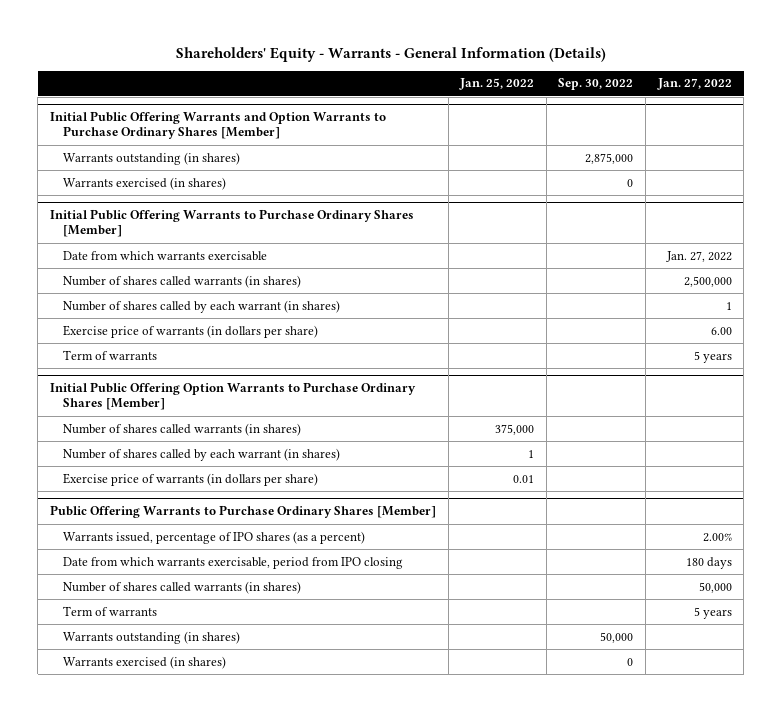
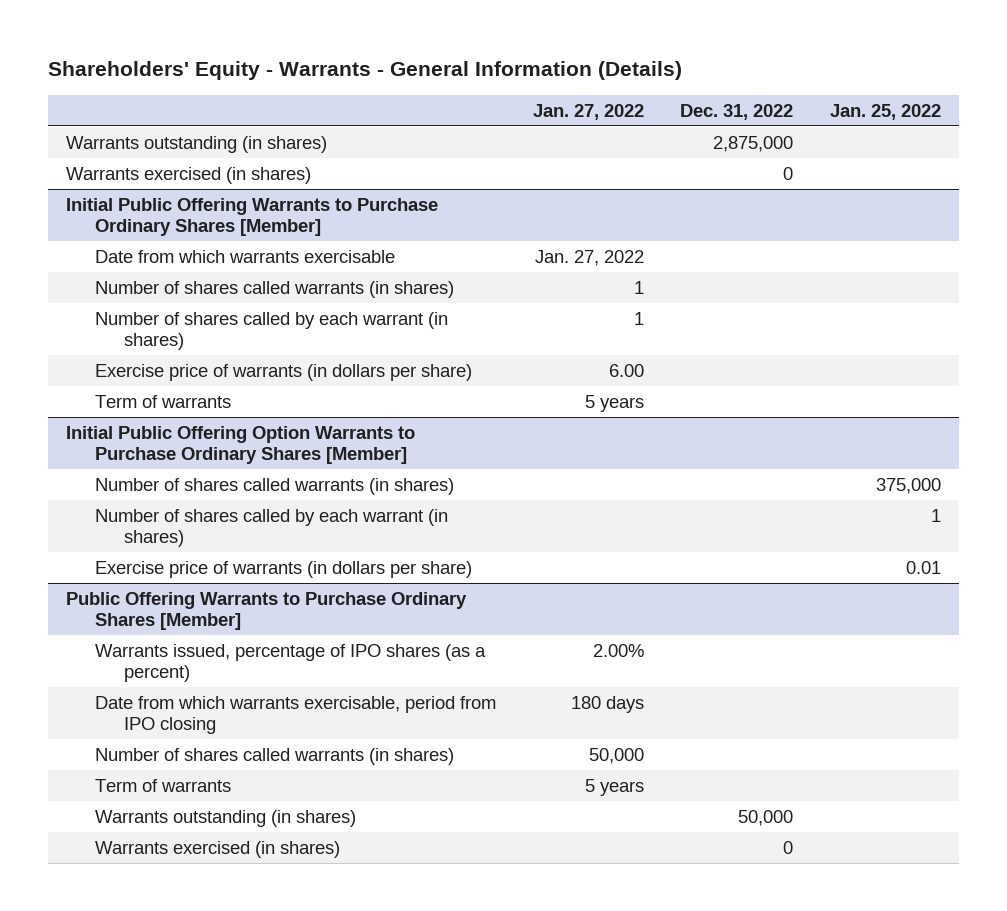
- | Jan. 25, 2022 | Sep. 30, 2022 | Jan. 27, 2022
+ | Jan. 27, 2022 | Dec. 31, 2022 | Jan. 25, 2022
- Initial Public Offering Warrants and Option Warrants to Purchase Ordinary Shares [Member]
- Warrants outstanding (in shares) | | 2,875,000 |
- Warrants exercised (in shares) | | 0 |
+ Warrants outstanding (in shares) | | 2,875,000 |
+ Warrants exercised (in shares) | | 0 |
@ Initial Public Offering Warrants to Purchase Ordinary Shares [Member]
- Number of shares called warrants (in shares) | | | 2,500,000
+ Number of shares called warrants (in shares) | 1 | |

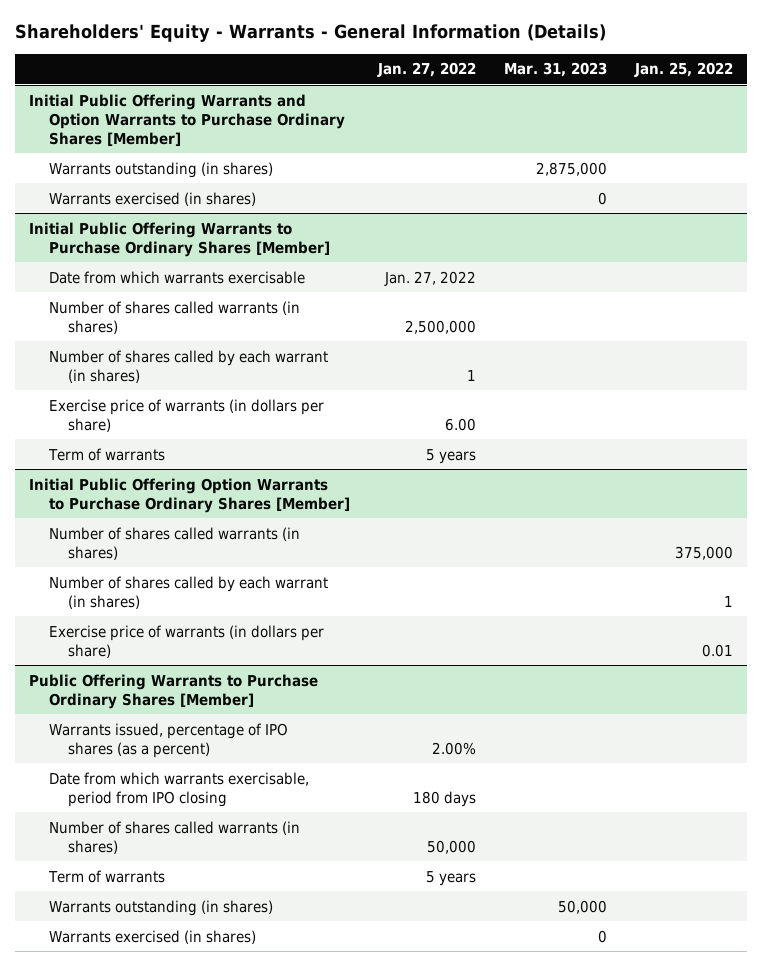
- | Jan. 27, 2022 | Dec. 31, 2022 | Jan. 25, 2022
+ | Jan. 27, 2022 | Mar. 31, 2023 | Jan. 25, 2022
- Warrants outstanding (in shares) | | 2,875,000 |
- Warrants exercised (in shares) | | 0 |
+ Initial Public Offering Warrants and Option Warrants to Purchase Ordinary Shares [Member]
+ Warrants outstanding (in shares) | | 2,875,000 |
+ Warrants exercised (in shares) | | 0 |
@ Initial Public Offering Warrants to Purchase Ordinary Shares [Member]
- Number of shares called warrants (in shares) | 1 | |
+ Number of shares called warrants (in shares) | 2,500,000 | |

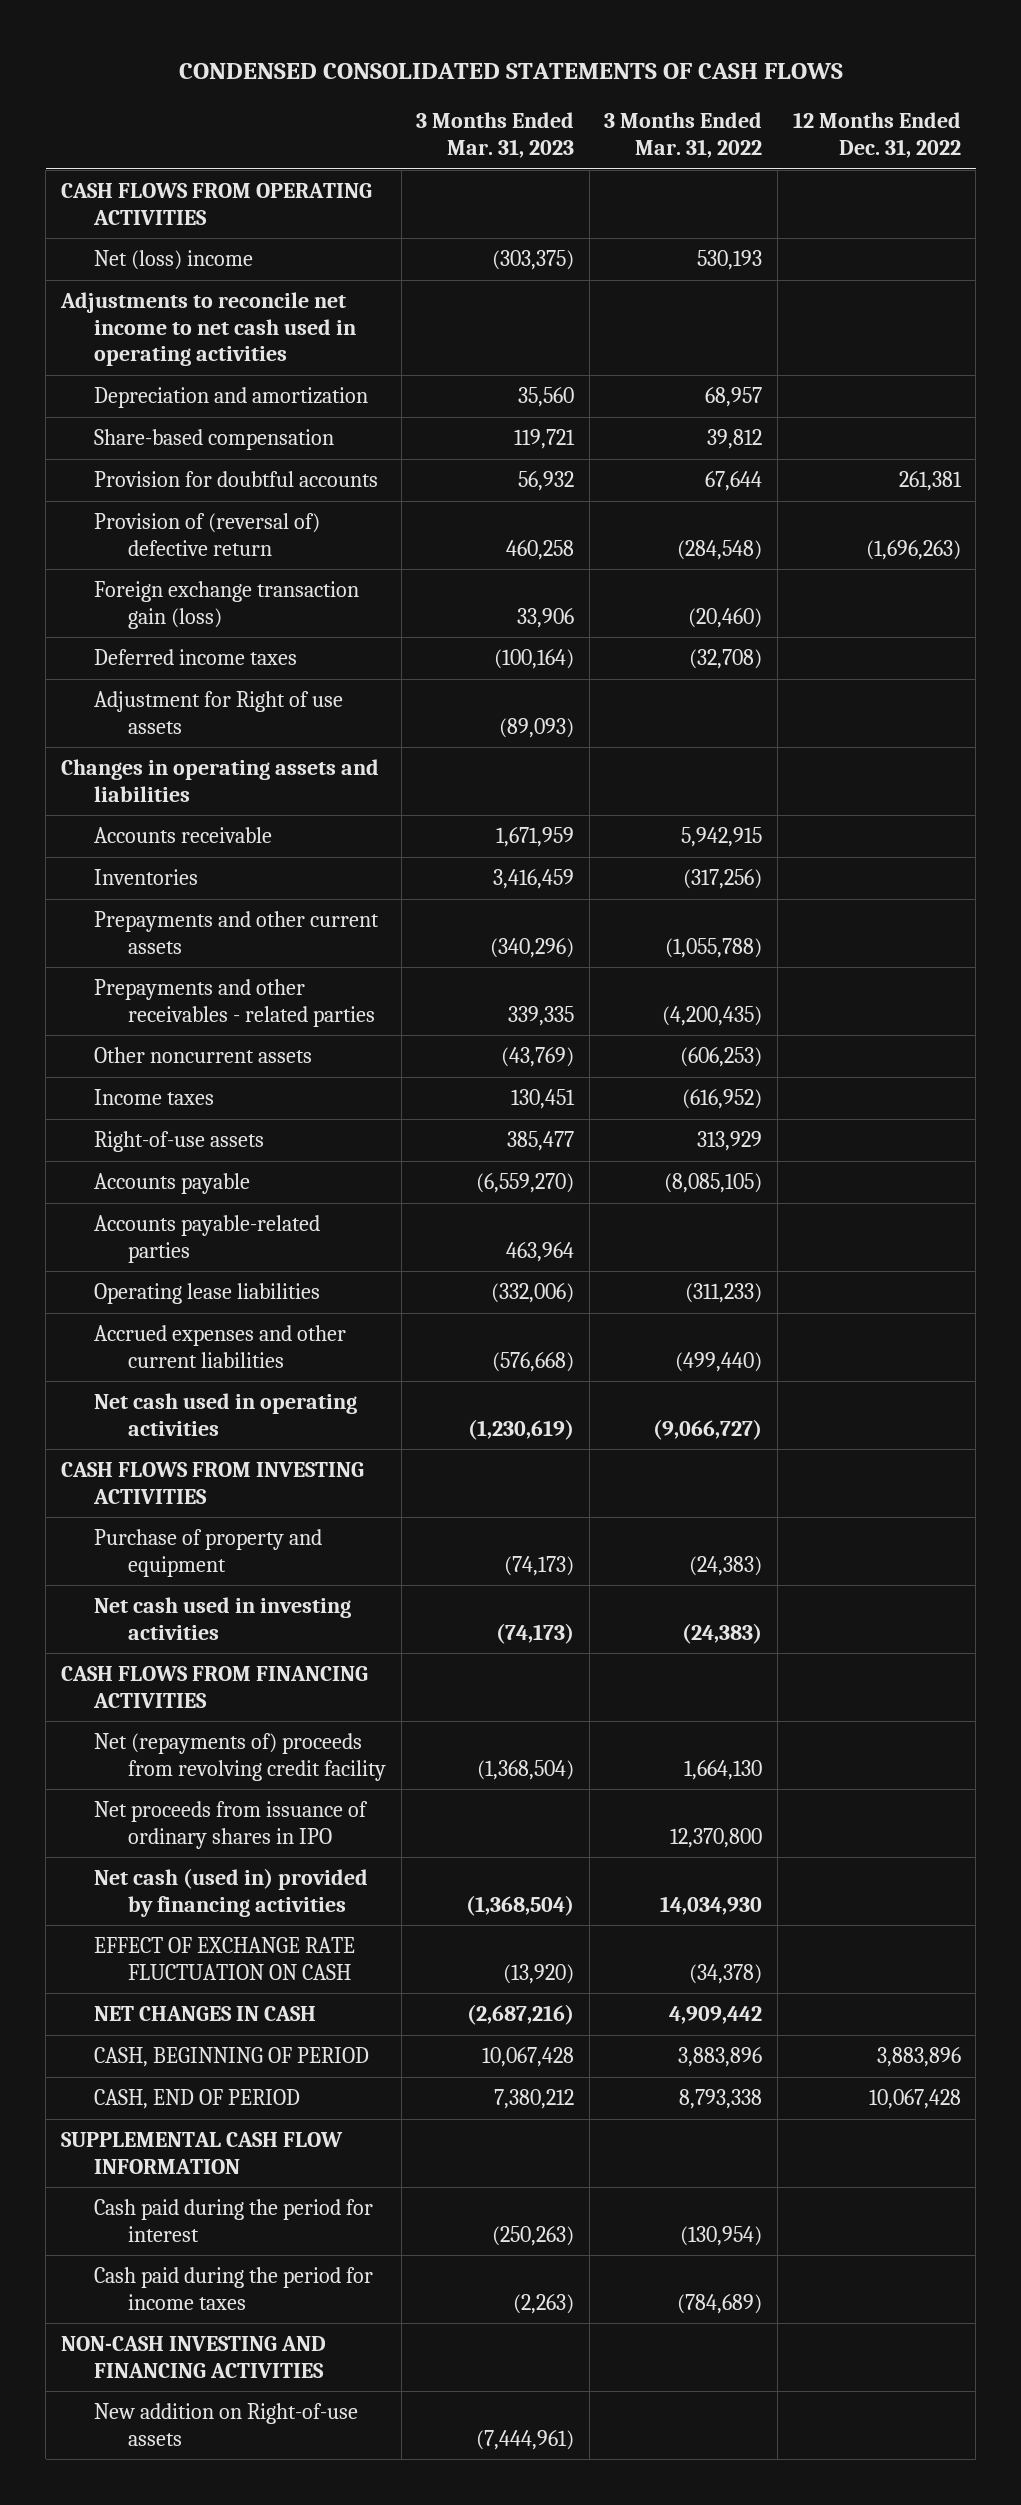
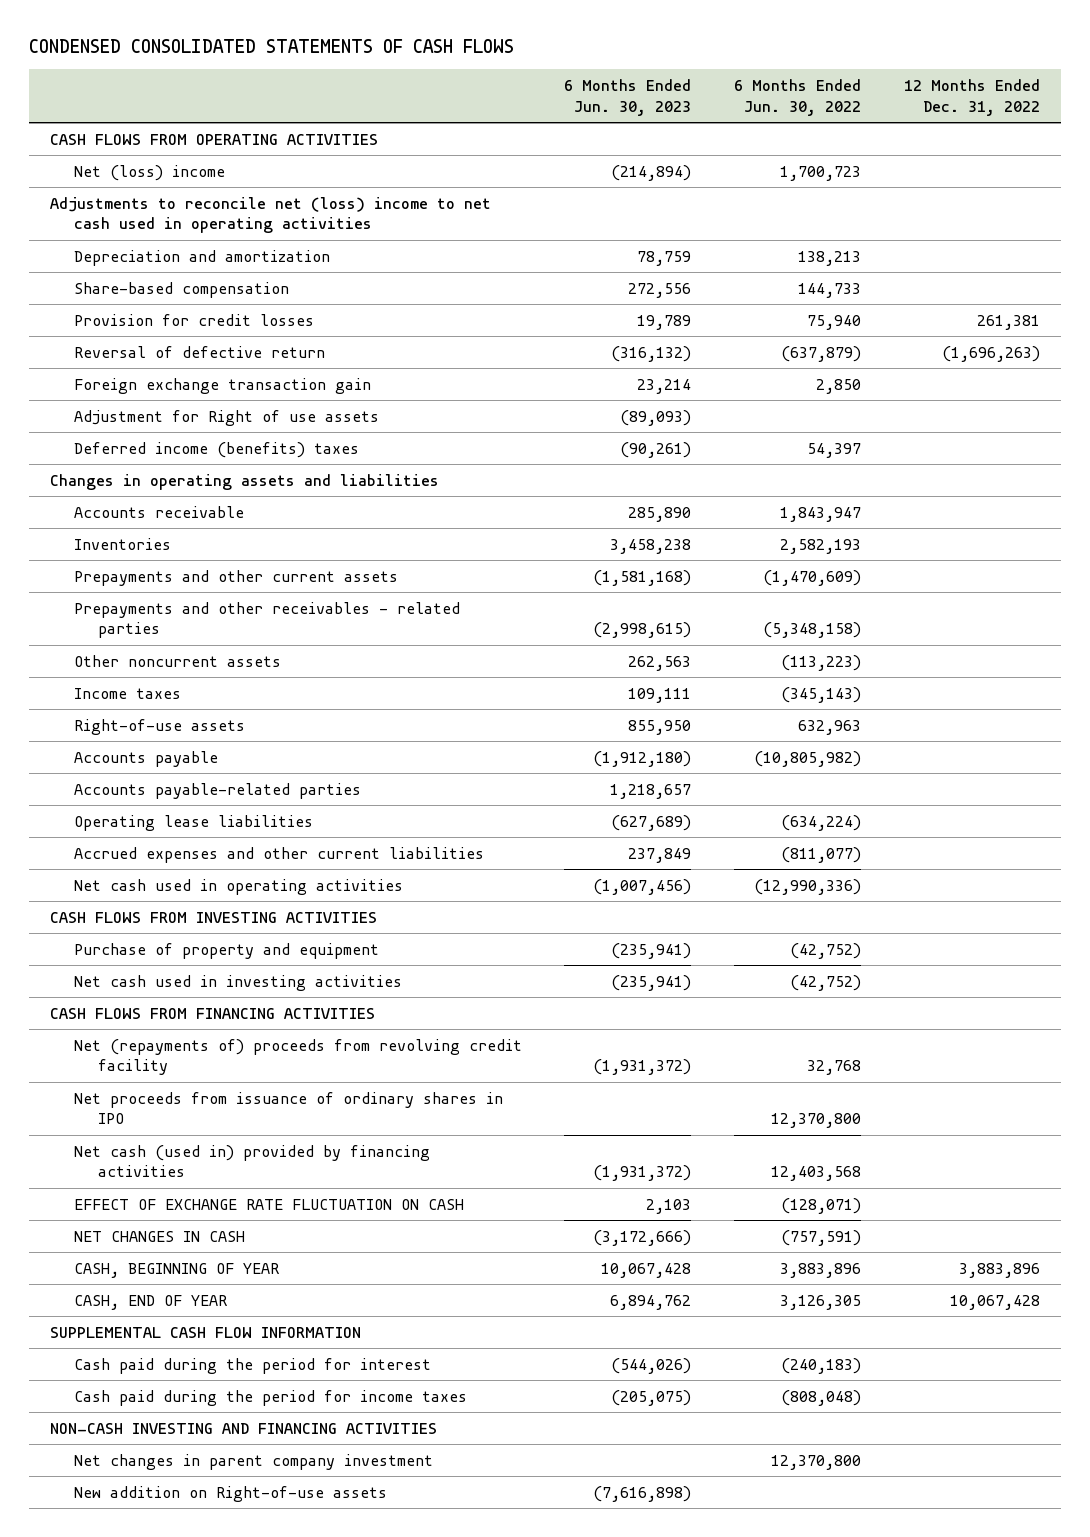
- | 3 Months Ended Mar. 31, 2023 | 3 Months Ended Mar. 31, 2022 | 12 Months Ended Dec. 31, 2022
+ | 6 Months Ended Jun. 30, 2023 | 6 Months Ended Jun. 30, 2022 | 12 Months Ended Dec. 31, 2022
- Adjustments to reconcile net income to net cash used in operating activities
+ Adjustments to reconcile net (loss) income to net cash used in operating activities
- Provision for doubtful accounts | 56,932 | 67,644 | 261,381
- Provision of (reversal of) defective return | 460,258 | (284,548) | (1,696,263)
- Foreign exchange transaction gain (loss) | 33,906 | (20,460) |
- Deferred income taxes | (100,164) | (32,708) |
+ Provision for credit losses | 19,789 | 75,940 | 261,381
+ Reversal of defective return | (316,132) | (637,879) | (1,696,263)
+ Foreign exchange transaction gain | 23,214 | 2,850 |
+ Deferred income (benefits) taxes | (90,261) | 54,397 |
- CASH, BEGINNING OF PERIOD | 10,067,428 | 3,883,896 | 3,883,896
- CASH, END OF PERIOD | 7,380,212 | 8,793,338 | 10,067,428
+ CASH, BEGINNING OF YEAR | 10,067,428 | 3,883,896 | 3,883,896
+ CASH, END OF YEAR | 6,894,762 | 3,126,305 | 10,067,428
+ Net changes in parent company investment | | 12,370,800 |

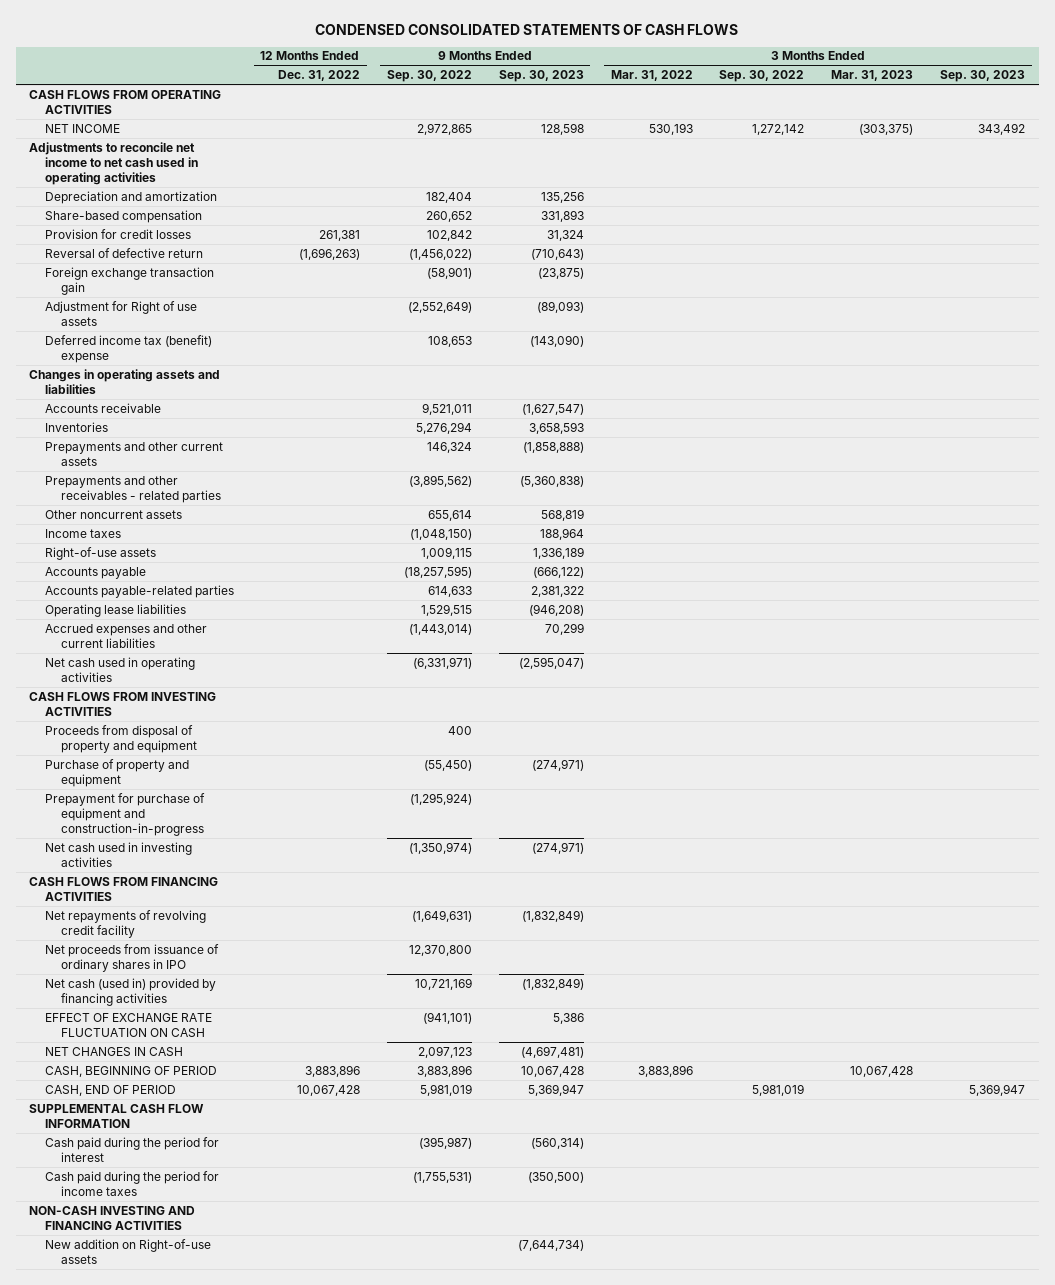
- | 6 Months Ended Jun. 30, 2023 | 6 Months Ended Jun. 30, 2022 | 12 Months Ended Dec. 31, 2022
+ | 12 Months Ended Dec. 31, 2022 | 9 Months Ended Sep. 30, 2022 | 9 Months Ended Sep. 30, 2023 | 3 Months Ended Mar. 31, 2022 | 3 Months Ended Sep. 30, 2022 | 3 Months Ended Mar. 31, 2023 | 3 Months Ended Sep. 30, 2023
- Net (loss) income | (214,894) | 1,700,723 |
- Adjustments to reconcile net (loss) income to net cash used in operating activities
+ NET INCOME | | 2,972,865 | 128,598 | 530,193 | 1,272,142 | (303,375) | 343,492
+ Adjustments to reconcile net income to net cash used in operating activities
- Deferred income (benefits) taxes | (90,261) | 54,397 |
+ Deferred income tax (benefit) expense | | 108,653 | (143,090) | | | |
+ Proceeds from disposal of property and equipment | | 400 | | | | |
+ Prepayment for purchase of equipment and construction-in-progress | | (1,295,924) | | | | |
- Net (repayments of) proceeds from revolving credit facility | (1,931,372) | 32,768 |
+ Net repayments of revolving credit facility | | (1,649,631) | (1,832,849) | | | |
- CASH, BEGINNING OF YEAR | 10,067,428 | 3,883,896 | 3,883,896
- CASH, END OF YEAR | 6,894,762 | 3,126,305 | 10,067,428
+ CASH, BEGINNING OF PERIOD | 3,883,896 | 3,883,896 | 10,067,428 | 3,883,896 | | 10,067,428 |
+ CASH, END OF PERIOD | 10,067,428 | 5,981,019 | 5,369,947 | | 5,981,019 | | 5,369,947
- Net changes in parent company investment | | 12,370,800 |

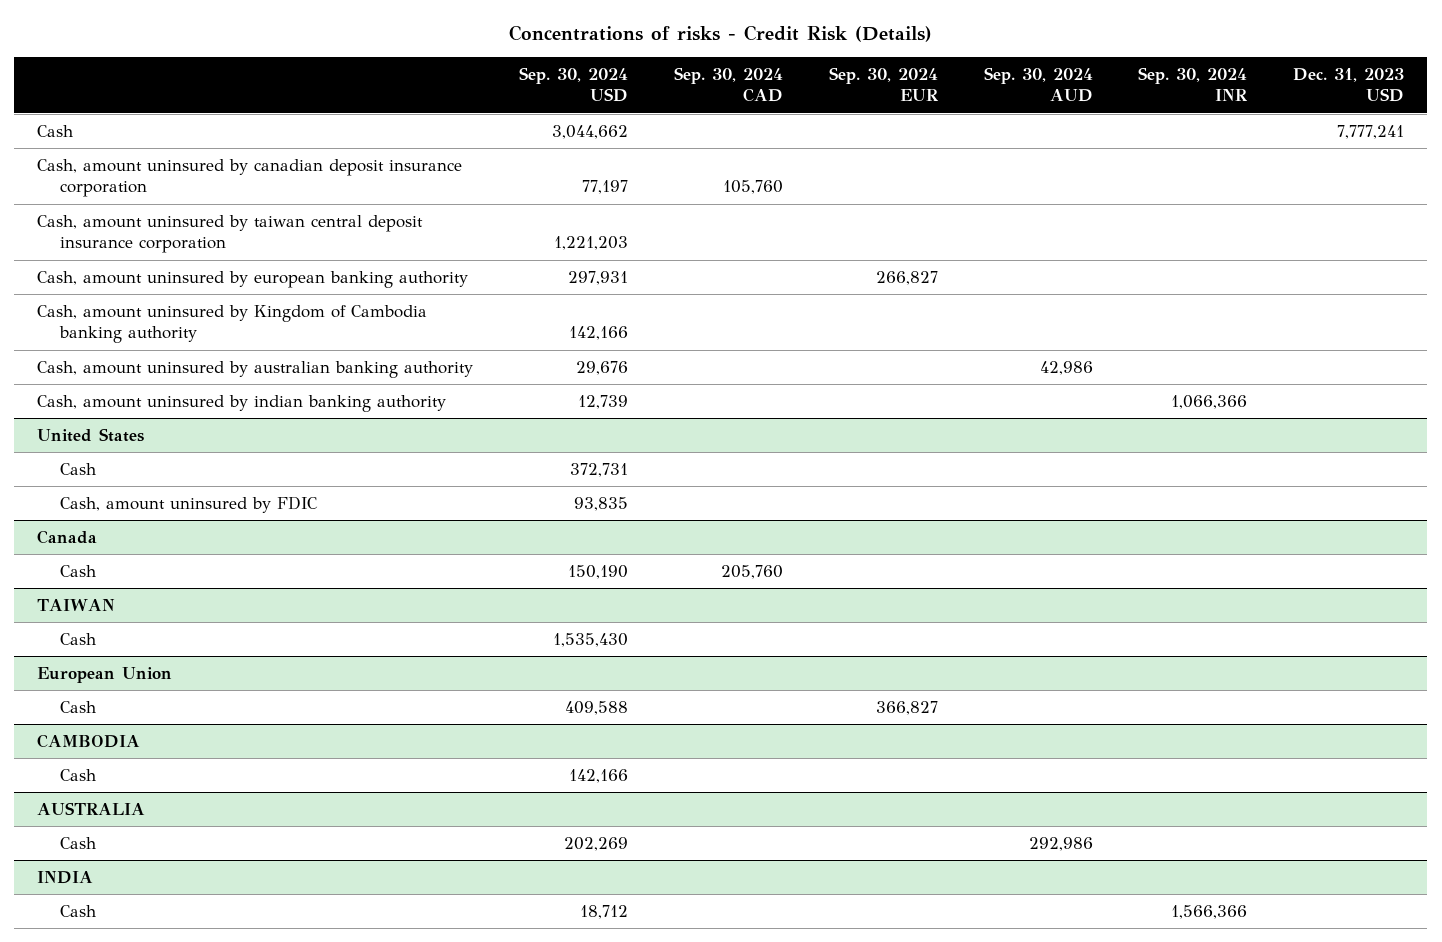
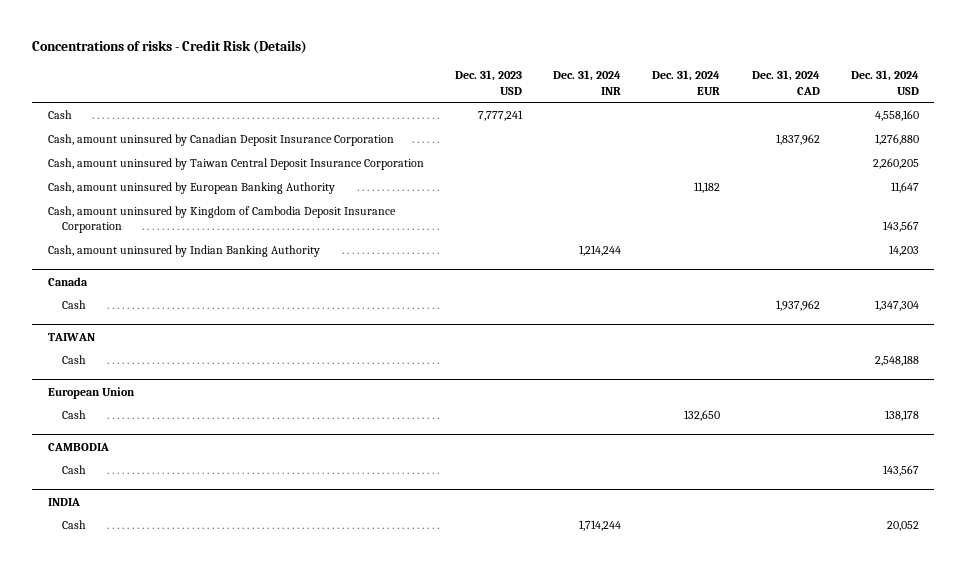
- | Sep. 30, 2024 USD | Sep. 30, 2024 CAD | Sep. 30, 2024 EUR | Sep. 30, 2024 AUD | Sep. 30, 2024 INR | Dec. 31, 2023 USD
+ | Dec. 31, 2023 USD | Dec. 31, 2024 INR | Dec. 31, 2024 EUR | Dec. 31, 2024 CAD | Dec. 31, 2024 USD
- Cash, amount uninsured by canadian deposit insurance corporation | 77,197 | 105,760 | | | |
- Cash, amount uninsured by taiwan central deposit insurance corporation | 1,221,203 | | | | |
- Cash, amount uninsured by european banking authority | 297,931 | | 266,827 | | |
- Cash, amount uninsured by Kingdom of Cambodia banking authority | 142,166 | | | | |
- Cash, amount uninsured by australian banking authority | 29,676 | | | 42,986 | |
- Cash, amount uninsured by indian banking authority | 12,739 | | | | 1,066,366 |
- United States
- Cash | 372,731 | | | | |
- Cash, amount uninsured by FDIC | 93,835 | | | | |
+ Cash, amount uninsured by Canadian Deposit Insurance Corporation | | | | 1,837,962 | 1,276,880
+ Cash, amount uninsured by Taiwan Central Deposit Insurance Corporation | | | | | 2,260,205
+ Cash, amount uninsured by European Banking Authority | | | 11,182 | | 11,647
+ Cash, amount uninsured by Kingdom of Cambodia Deposit Insurance Corporation | | | | | 143,567
+ Cash, amount uninsured by Indian Banking Authority | | 1,214,244 | | | 14,203
- AUSTRALIA
- Cash | 202,269 | | | 292,986 | |

